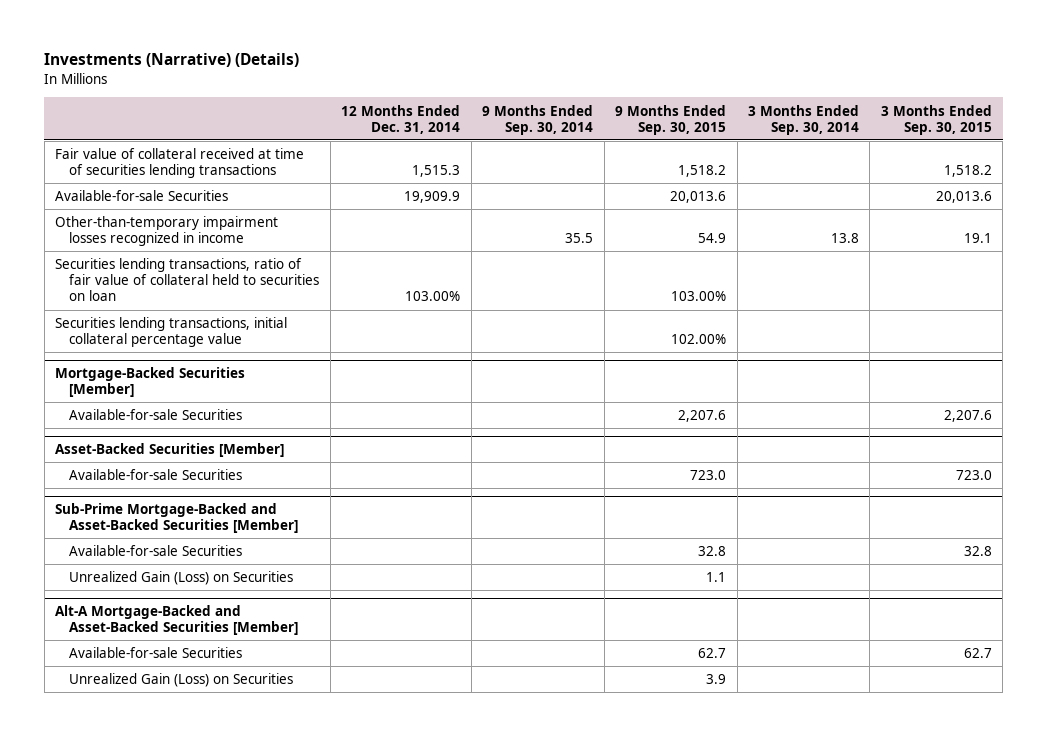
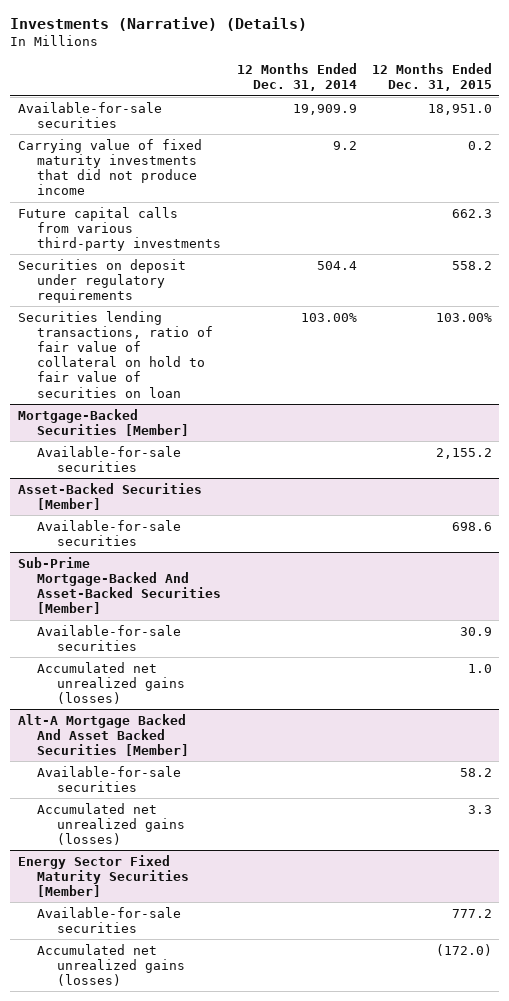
- | 12 Months Ended Dec. 31, 2014 | 9 Months Ended Sep. 30, 2014 | 9 Months Ended Sep. 30, 2015 | 3 Months Ended Sep. 30, 2014 | 3 Months Ended Sep. 30, 2015
+ | 12 Months Ended Dec. 31, 2014 | 12 Months Ended Dec. 31, 2015
- Fair value of collateral received at time of securities lending transactions | 1,515.3 | | 1,518.2 | | 1,518.2
- Available-for-sale Securities | 19,909.9 | | 20,013.6 | | 20,013.6
- Other-than-temporary impairment losses recognized in income | | 35.5 | 54.9 | 13.8 | 19.1
- Securities lending transactions, ratio of fair value of collateral held to securities on loan | 103.00% | | 103.00% | |
- Securities lending transactions, initial collateral percentage value | | | 102.00% | |
+ Available-for-sale securities | 19,909.9 | 18,951.0
+ Carrying value of fixed maturity investments that did not produce income | 9.2 | 0.2
+ Future capital calls from various third-party investments | | 662.3
+ Securities on deposit under regulatory requirements | 504.4 | 558.2
+ Securities lending transactions, ratio of fair value of collateral on hold to fair value of securities on loan | 103.00% | 103.00%
@ Mortgage-Backed Securities [Member]
- Available-for-sale Securities | | | 2,207.6 | | 2,207.6
+ Available-for-sale securities | | 2,155.2
@ Asset-Backed Securities [Member]
- Available-for-sale Securities | | | 723.0 | | 723.0
- Sub-Prime Mortgage-Backed and Asset-Backed Securities [Member]
- Available-for-sale Securities | | | 32.8 | | 32.8
- Unrealized Gain (Loss) on Securities | | | 1.1 | |
- Alt-A Mortgage-Backed and Asset-Backed Securities [Member]
- Available-for-sale Securities | | | 62.7 | | 62.7
- Unrealized Gain (Loss) on Securities | | | 3.9 | |
@ Asset-Backed Securities [Member]
+ Available-for-sale securities | | 698.6
+ Sub-Prime Mortgage-Backed And Asset-Backed Securities [Member]
+ Available-for-sale securities | | 30.9
+ Accumulated net unrealized gains (losses) | | 1.0
+ Alt-A Mortgage Backed And Asset Backed Securities [Member]
+ Available-for-sale securities | | 58.2
+ Accumulated net unrealized gains (losses) | | 3.3
+ Energy Sector Fixed Maturity Securities [Member]
+ Available-for-sale securities | | 777.2
+ Accumulated net unrealized gains (losses) | | (172.0)

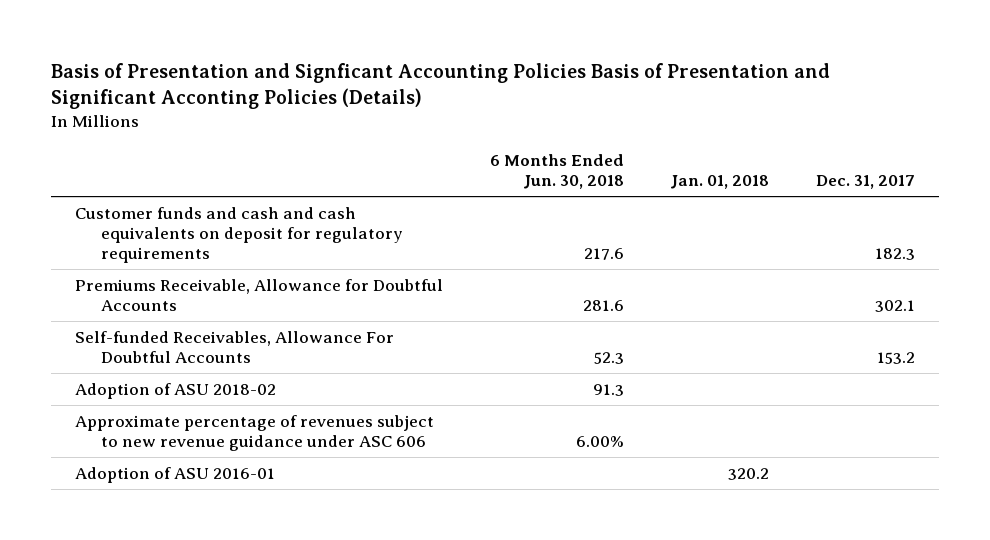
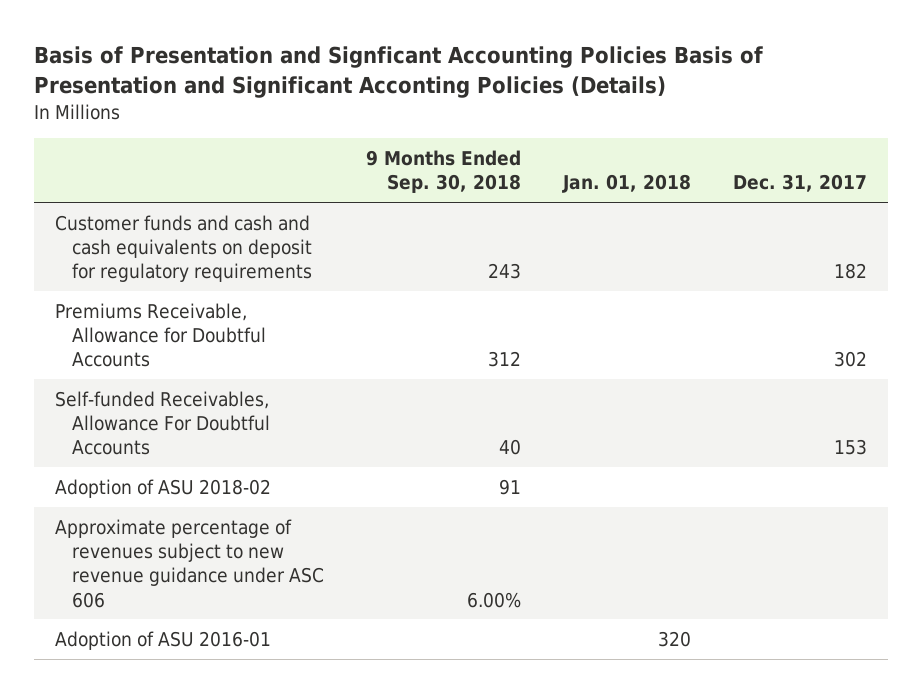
- | 6 Months Ended Jun. 30, 2018 | Jan. 01, 2018 | Dec. 31, 2017
+ | 9 Months Ended Sep. 30, 2018 | Jan. 01, 2018 | Dec. 31, 2017
- Customer funds and cash and cash equivalents on deposit for regulatory requirements | 217.6 | | 182.3
- Premiums Receivable, Allowance for Doubtful Accounts | 281.6 | | 302.1
- Self-funded Receivables, Allowance For Doubtful Accounts | 52.3 | | 153.2
+ Customer funds and cash and cash equivalents on deposit for regulatory requirements | 243 | | 182
+ Premiums Receivable, Allowance for Doubtful Accounts | 312 | | 302
+ Self-funded Receivables, Allowance For Doubtful Accounts | 40 | | 153
- Adoption of ASU 2016-01 | | 320.2 |
+ Adoption of ASU 2016-01 | | 320 |

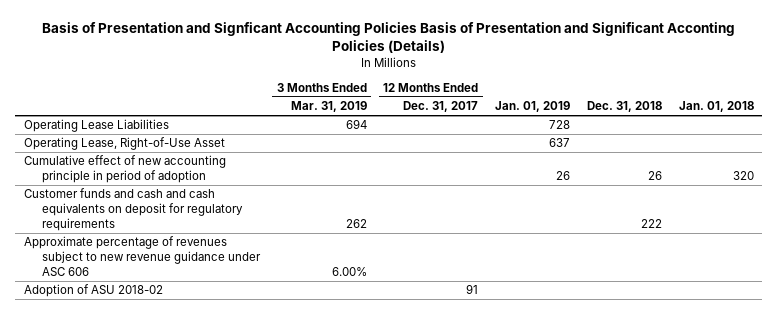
- | 9 Months Ended Sep. 30, 2018 | Jan. 01, 2018 | Dec. 31, 2017
+ | 3 Months Ended Mar. 31, 2019 | 12 Months Ended Dec. 31, 2017 | Jan. 01, 2019 | Dec. 31, 2018 | Jan. 01, 2018
+ Operating Lease Liabilities | 694 | | 728 | |
+ Operating Lease, Right-of-Use Asset | | | 637 | |
+ Cumulative effect of new accounting principle in period of adoption | | | 26 | 26 | 320
- Premiums Receivable, Allowance for Doubtful Accounts | 312 | | 302
- Self-funded Receivables, Allowance For Doubtful Accounts | 40 | | 153
- Adoption of ASU 2016-01 | | 320 |
moved down: Adoption of ASU 2018-02 | | 91 | | |

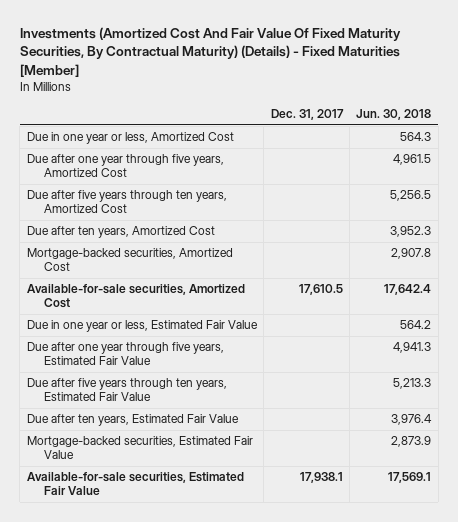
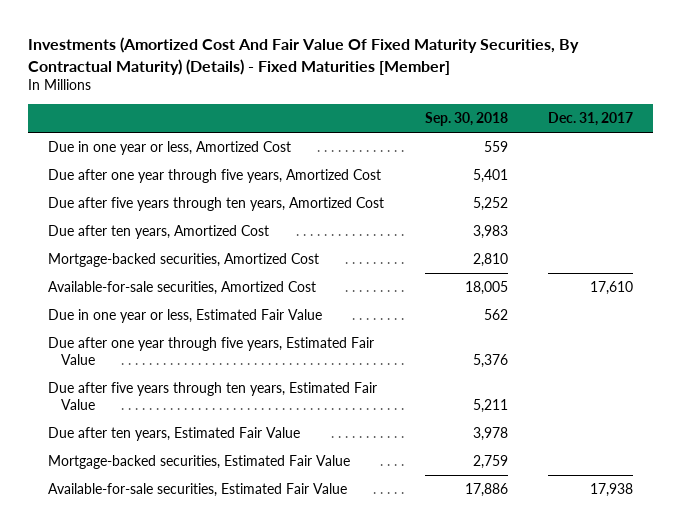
- | Dec. 31, 2017 | Jun. 30, 2018
+ | Sep. 30, 2018 | Dec. 31, 2017
- Available-for-sale securities, Amortized Cost | 17,610.5 | 17,642.4
+ Available-for-sale securities, Amortized Cost | 18,005 | 17,610
- Available-for-sale securities, Estimated Fair Value | 17,938.1 | 17,569.1
+ Available-for-sale securities, Estimated Fair Value | 17,886 | 17,938

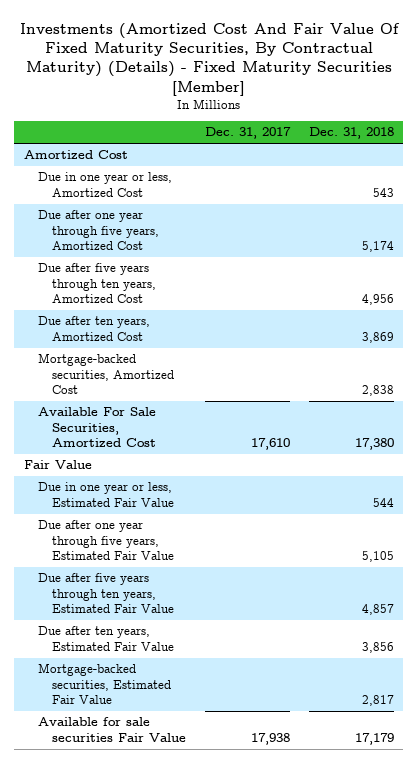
- Investments (Amortized Cost And Fair Value Of Fixed Maturity Securities, By Contractual Maturity) (Details) - Fixed Maturities [Member]
+ Investments (Amortized Cost And Fair Value Of Fixed Maturity Securities, By Contractual Maturity) (Details) - Fixed Maturity Securities [Member]
- | Sep. 30, 2018 | Dec. 31, 2017
+ | Dec. 31, 2017 | Dec. 31, 2018
+ Amortized Cost
- Available-for-sale securities, Amortized Cost | 18,005 | 17,610
+ Available For Sale Securities, Amortized Cost | 17,610 | 17,380
+ Fair Value
- Available-for-sale securities, Estimated Fair Value | 17,886 | 17,938
+ Available for sale securities Fair Value | 17,938 | 17,179

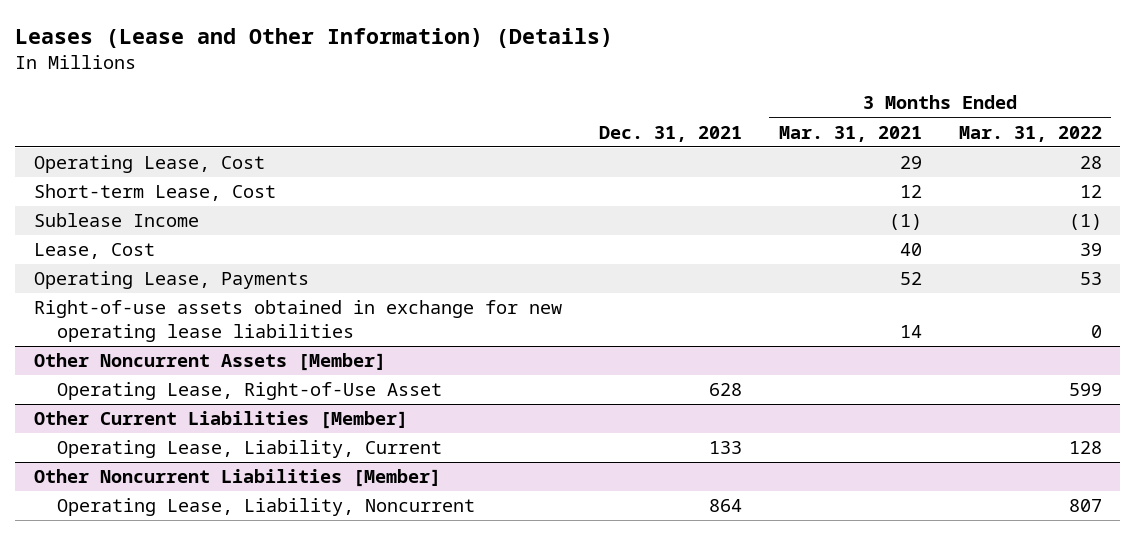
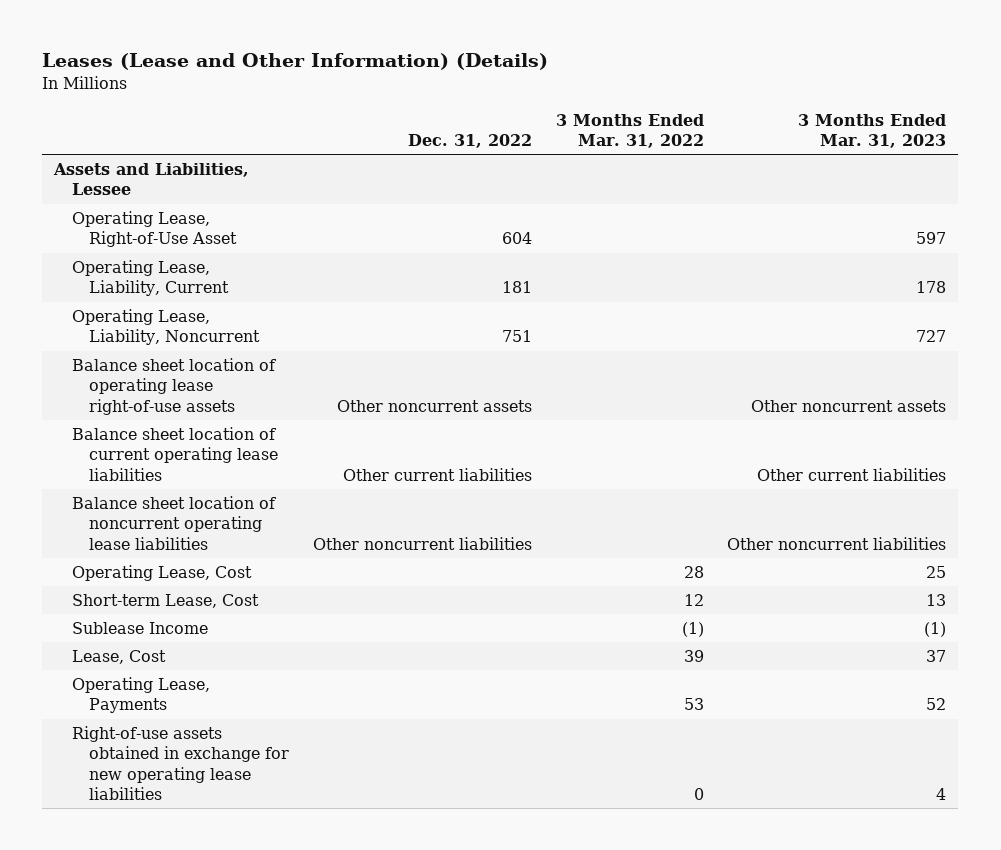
- | Dec. 31, 2021 | 3 Months Ended Mar. 31, 2021 | 3 Months Ended Mar. 31, 2022
+ | Dec. 31, 2022 | 3 Months Ended Mar. 31, 2022 | 3 Months Ended Mar. 31, 2023
+ Assets and Liabilities, Lessee
+ Operating Lease, Right-of-Use Asset | 604 | | 597
+ Operating Lease, Liability, Current | 181 | | 178
+ Operating Lease, Liability, Noncurrent | 751 | | 727
+ Balance sheet location of operating lease right-of-use assets | Other noncurrent assets | | Other noncurrent assets
+ Balance sheet location of current operating lease liabilities | Other current liabilities | | Other current liabilities
+ Balance sheet location of noncurrent operating lease liabilities | Other noncurrent liabilities | | Other noncurrent liabilities
- Other Noncurrent Assets [Member]
- Operating Lease, Right-of-Use Asset | 628 | | 599
- Other Current Liabilities [Member]
- Operating Lease, Liability, Current | 133 | | 128
- Other Noncurrent Liabilities [Member]
- Operating Lease, Liability, Noncurrent | 864 | | 807

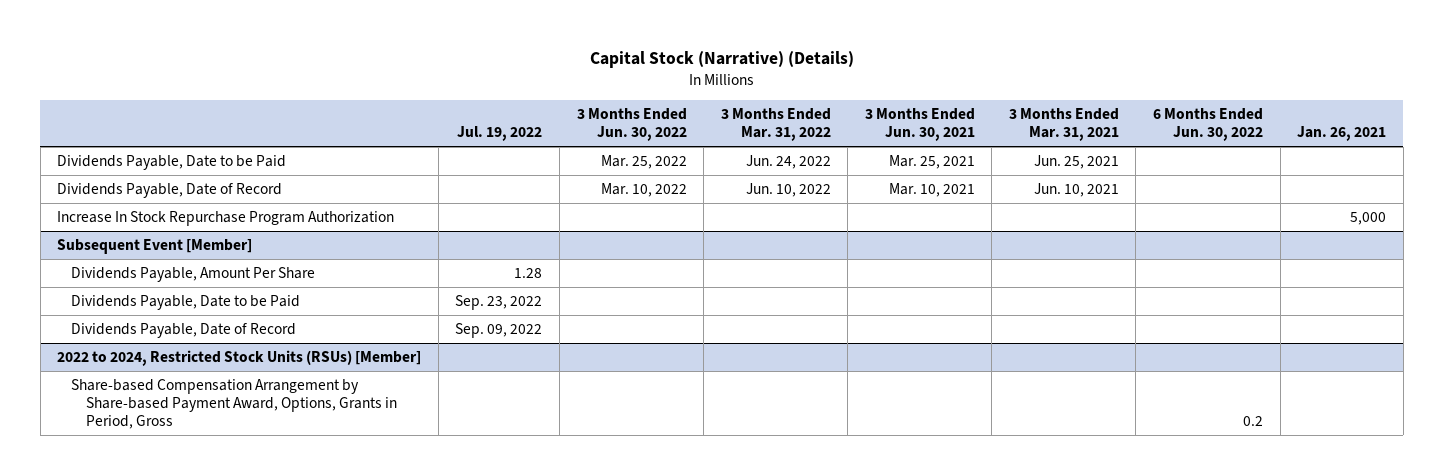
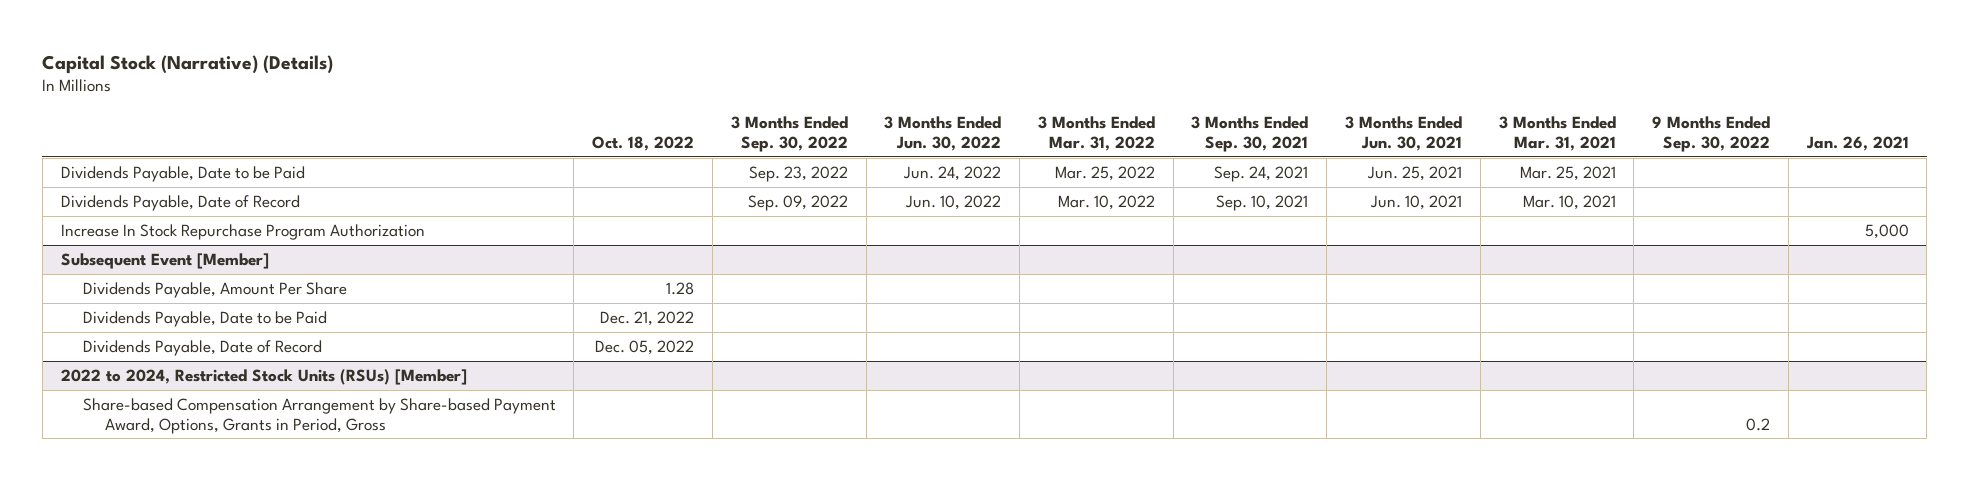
- | Jul. 19, 2022 | 3 Months Ended Jun. 30, 2022 | 3 Months Ended Mar. 31, 2022 | 3 Months Ended Jun. 30, 2021 | 3 Months Ended Mar. 31, 2021 | 6 Months Ended Jun. 30, 2022 | Jan. 26, 2021
+ | Oct. 18, 2022 | 3 Months Ended Sep. 30, 2022 | 3 Months Ended Jun. 30, 2022 | 3 Months Ended Mar. 31, 2022 | 3 Months Ended Sep. 30, 2021 | 3 Months Ended Jun. 30, 2021 | 3 Months Ended Mar. 31, 2021 | 9 Months Ended Sep. 30, 2022 | Jan. 26, 2021
- Dividends Payable, Date to be Paid | | Mar. 25, 2022 | Jun. 24, 2022 | Mar. 25, 2021 | Jun. 25, 2021 | |
- Dividends Payable, Date of Record | | Mar. 10, 2022 | Jun. 10, 2022 | Mar. 10, 2021 | Jun. 10, 2021 | |
+ Dividends Payable, Date to be Paid | | Sep. 23, 2022 | Jun. 24, 2022 | Mar. 25, 2022 | Sep. 24, 2021 | Jun. 25, 2021 | Mar. 25, 2021 | |
+ Dividends Payable, Date of Record | | Sep. 09, 2022 | Jun. 10, 2022 | Mar. 10, 2022 | Sep. 10, 2021 | Jun. 10, 2021 | Mar. 10, 2021 | |

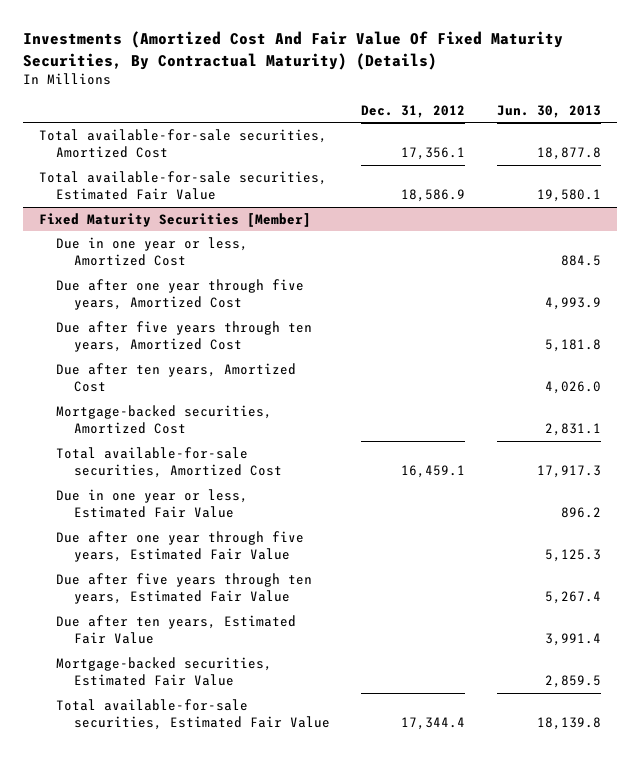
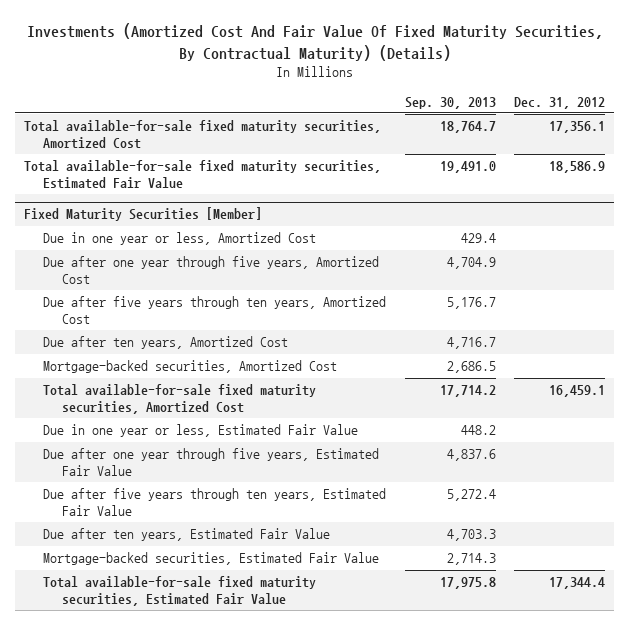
- | Dec. 31, 2012 | Jun. 30, 2013
+ | Sep. 30, 2013 | Dec. 31, 2012
- Total available-for-sale securities, Amortized Cost | 17,356.1 | 18,877.8
- Total available-for-sale securities, Estimated Fair Value | 18,586.9 | 19,580.1
+ Total available-for-sale fixed maturity securities, Amortized Cost | 18,764.7 | 17,356.1
+ Total available-for-sale fixed maturity securities, Estimated Fair Value | 19,491.0 | 18,586.9
@ Fixed Maturity Securities [Member]
- Total available-for-sale securities, Amortized Cost | 16,459.1 | 17,917.3
+ Total available-for-sale fixed maturity securities, Amortized Cost | 17,714.2 | 16,459.1
- Total available-for-sale securities, Estimated Fair Value | 17,344.4 | 18,139.8
+ Total available-for-sale fixed maturity securities, Estimated Fair Value | 17,975.8 | 17,344.4

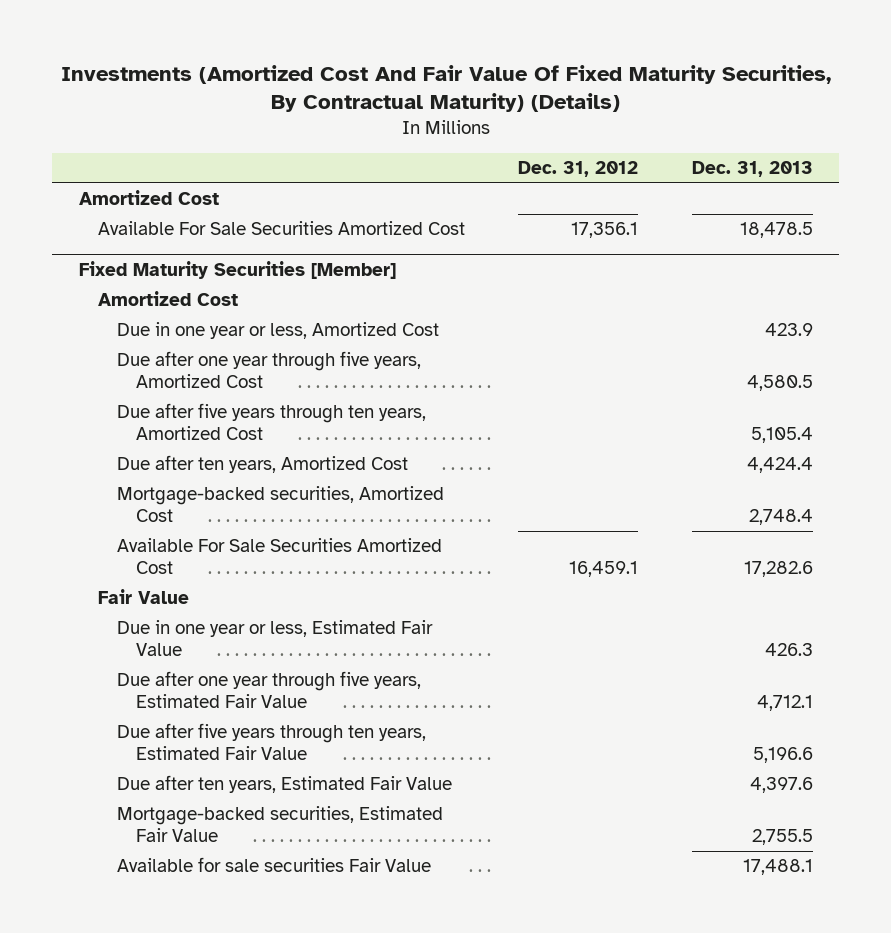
- | Sep. 30, 2013 | Dec. 31, 2012
+ | Dec. 31, 2012 | Dec. 31, 2013
- Total available-for-sale fixed maturity securities, Amortized Cost | 18,764.7 | 17,356.1
- Total available-for-sale fixed maturity securities, Estimated Fair Value | 19,491.0 | 18,586.9
+ Amortized Cost
+ Available For Sale Securities Amortized Cost | 17,356.1 | 18,478.5
@ Fixed Maturity Securities [Member]
+ Amortized Cost
- Total available-for-sale fixed maturity securities, Amortized Cost | 17,714.2 | 16,459.1
+ Available For Sale Securities Amortized Cost | 16,459.1 | 17,282.6
+ Fair Value
- Total available-for-sale fixed maturity securities, Estimated Fair Value | 17,975.8 | 17,344.4
+ Available for sale securities Fair Value | | 17,488.1

